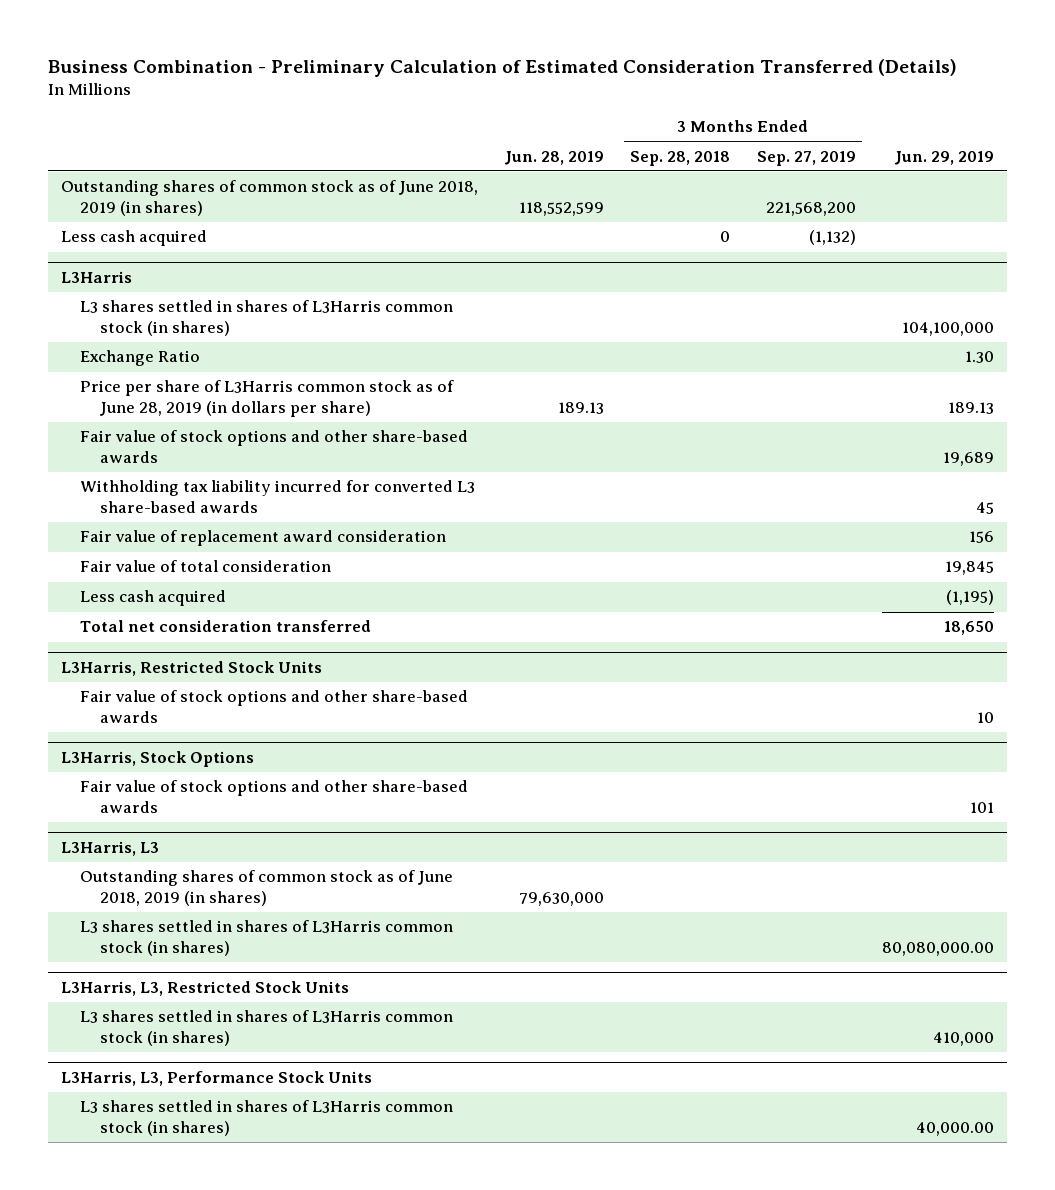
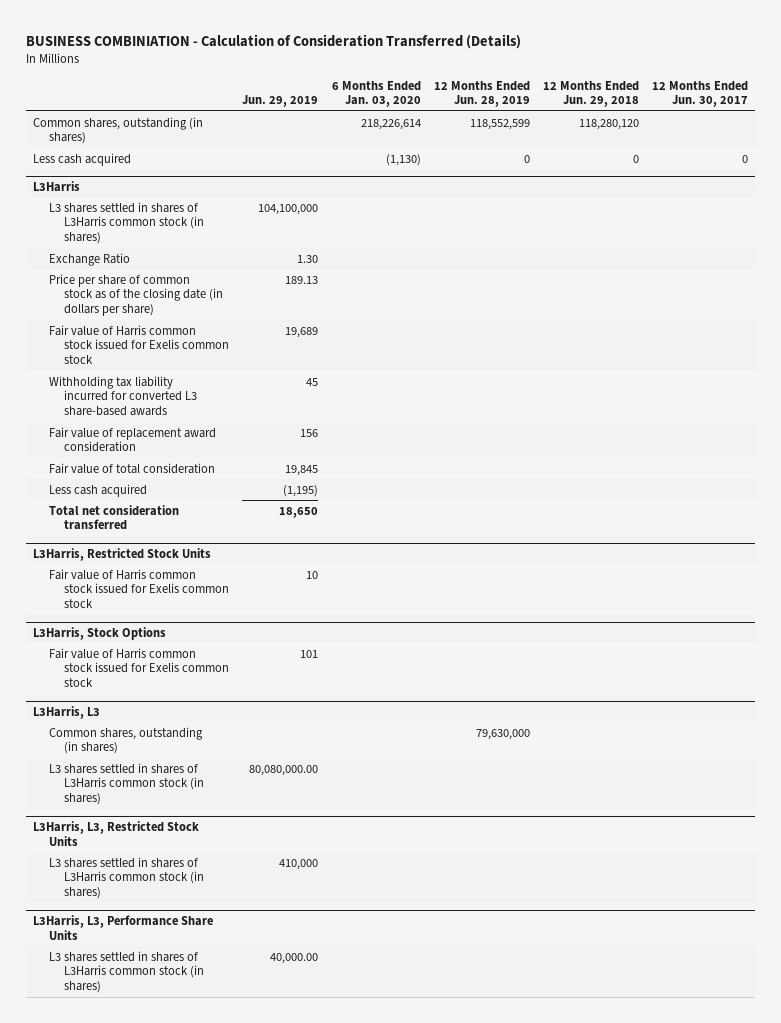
- Business Combination - Preliminary Calculation of Estimated Consideration Transferred (Details)
+ BUSINESS COMBINIATION - Calculation of Consideration Transferred (Details)
- | Jun. 28, 2019 | 3 Months Ended Sep. 28, 2018 | 3 Months Ended Sep. 27, 2019 | Jun. 29, 2019
+ | Jun. 29, 2019 | 6 Months Ended Jan. 03, 2020 | 12 Months Ended Jun. 28, 2019 | 12 Months Ended Jun. 29, 2018 | 12 Months Ended Jun. 30, 2017
- Outstanding shares of common stock as of June 2018, 2019 (in shares) | 118,552,599 | | 221,568,200 |
+ Common shares, outstanding (in shares) | | 218,226,614 | 118,552,599 | 118,280,120 |
@ L3Harris
- Price per share of L3Harris common stock as of June 28, 2019 (in dollars per share) | 189.13 | | | 189.13
- Fair value of stock options and other share-based awards | | | | 19,689
+ Price per share of common stock as of the closing date (in dollars per share) | 189.13 | | | |
+ Fair value of Harris common stock issued for Exelis common stock | 19,689 | | | |
@ L3Harris, Restricted Stock Units
- Fair value of stock options and other share-based awards | | | | 10
+ Fair value of Harris common stock issued for Exelis common stock | 10 | | | |
@ L3Harris, Stock Options
- Fair value of stock options and other share-based awards | | | | 101
+ Fair value of Harris common stock issued for Exelis common stock | 101 | | | |
@ L3Harris, L3
- Outstanding shares of common stock as of June 2018, 2019 (in shares) | 79,630,000 | | |
+ Common shares, outstanding (in shares) | | | 79,630,000 | |
- L3Harris, L3, Performance Stock Units
+ L3Harris, L3, Performance Share Units

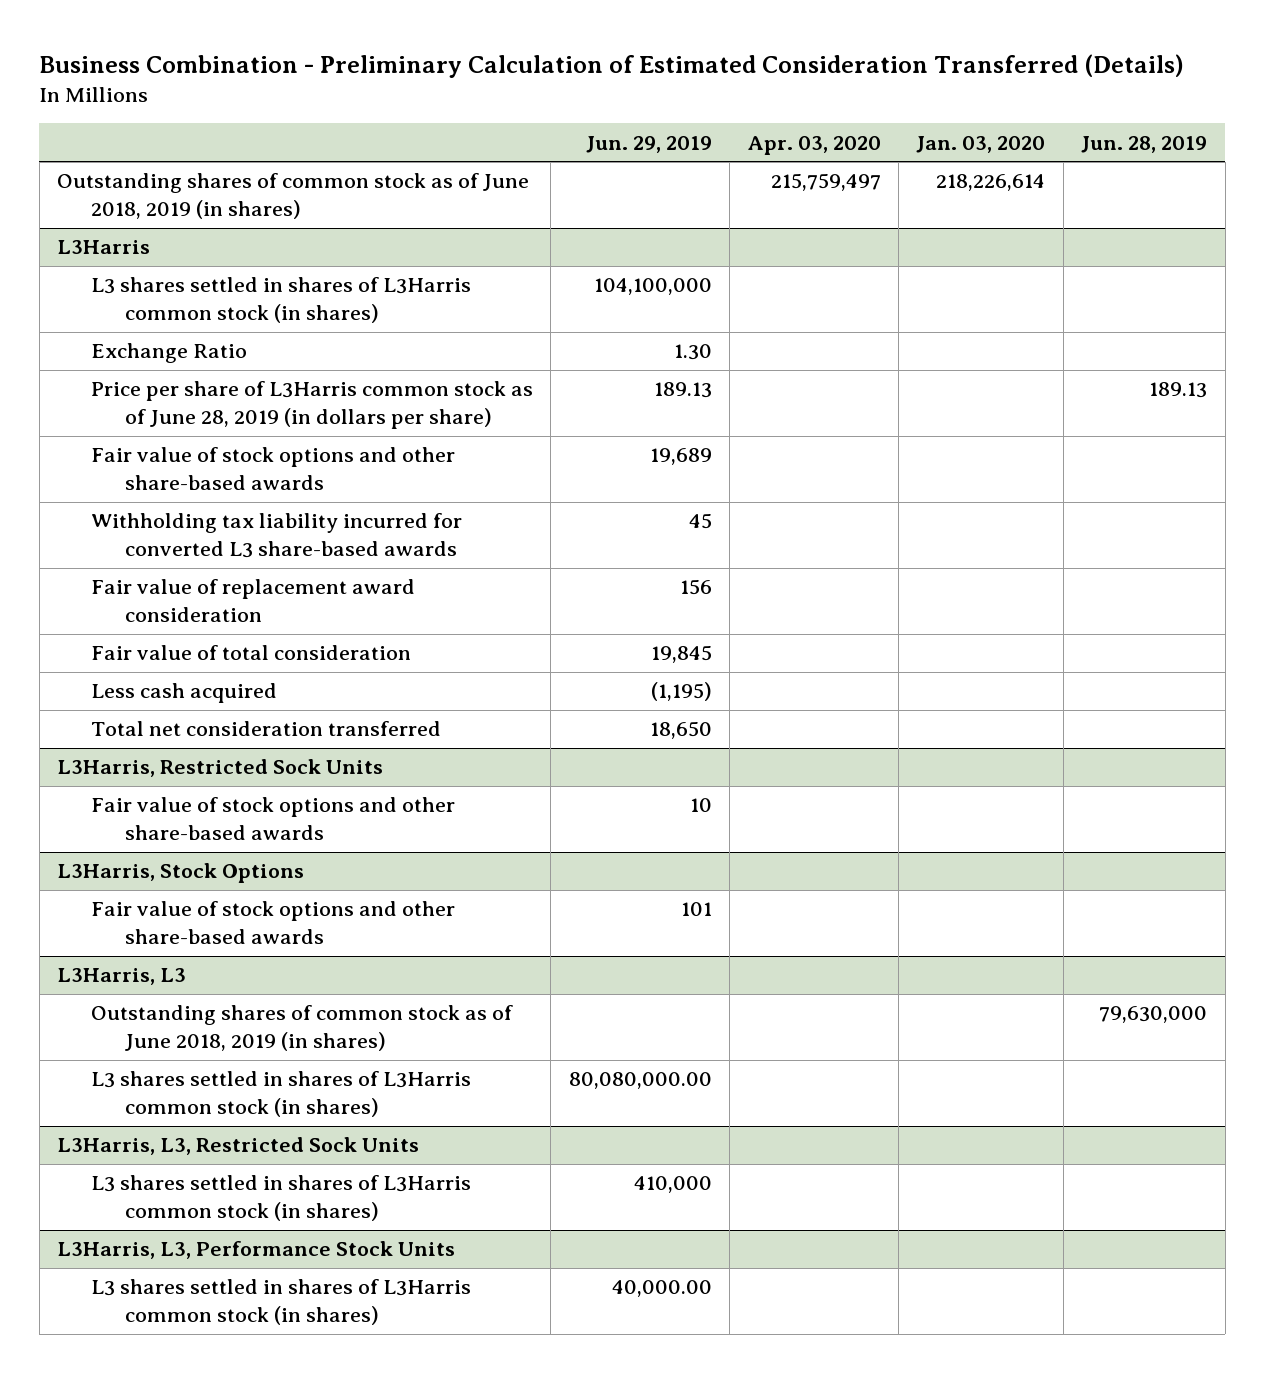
- BUSINESS COMBINIATION - Calculation of Consideration Transferred (Details)
+ Business Combination - Preliminary Calculation of Estimated Consideration Transferred (Details)
- | Jun. 29, 2019 | 6 Months Ended Jan. 03, 2020 | 12 Months Ended Jun. 28, 2019 | 12 Months Ended Jun. 29, 2018 | 12 Months Ended Jun. 30, 2017
+ | Jun. 29, 2019 | Apr. 03, 2020 | Jan. 03, 2020 | Jun. 28, 2019
- Common shares, outstanding (in shares) | | 218,226,614 | 118,552,599 | 118,280,120 |
- Less cash acquired | | (1,130) | 0 | 0 | 0
+ Outstanding shares of common stock as of June 2018, 2019 (in shares) | | 215,759,497 | 218,226,614 |
@ L3Harris
- Price per share of common stock as of the closing date (in dollars per share) | 189.13 | | | |
- Fair value of Harris common stock issued for Exelis common stock | 19,689 | | | |
+ Price per share of L3Harris common stock as of June 28, 2019 (in dollars per share) | 189.13 | | | 189.13
+ Fair value of stock options and other share-based awards | 19,689 | | |
- L3Harris, Restricted Stock Units
- Fair value of Harris common stock issued for Exelis common stock | 10 | | | |
+ L3Harris, Restricted Sock Units
+ Fair value of stock options and other share-based awards | 10 | | |
@ L3Harris, Stock Options
- Fair value of Harris common stock issued for Exelis common stock | 101 | | | |
+ Fair value of stock options and other share-based awards | 101 | | |
@ L3Harris, L3
- Common shares, outstanding (in shares) | | | 79,630,000 | |
+ Outstanding shares of common stock as of June 2018, 2019 (in shares) | | | | 79,630,000
- L3Harris, L3, Restricted Stock Units
+ L3Harris, L3, Restricted Sock Units
- L3Harris, L3, Performance Share Units
+ L3Harris, L3, Performance Stock Units

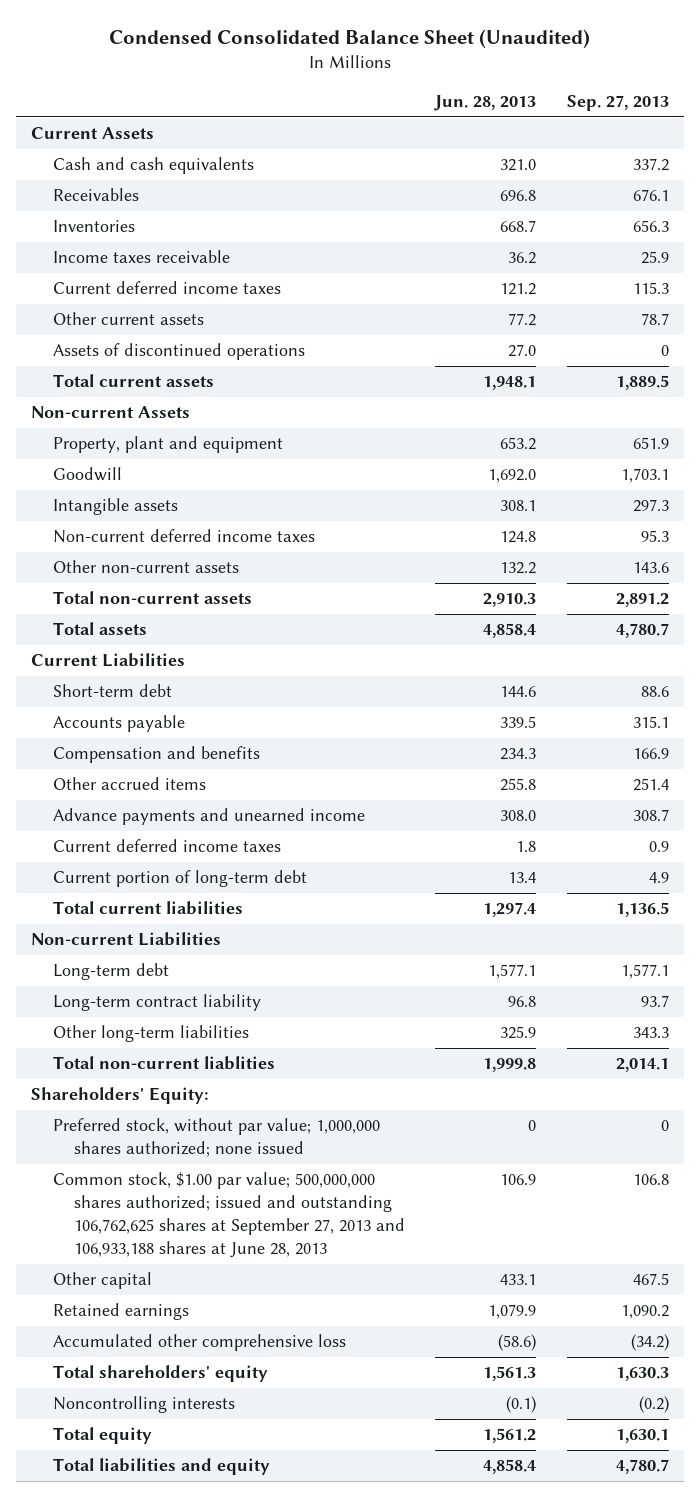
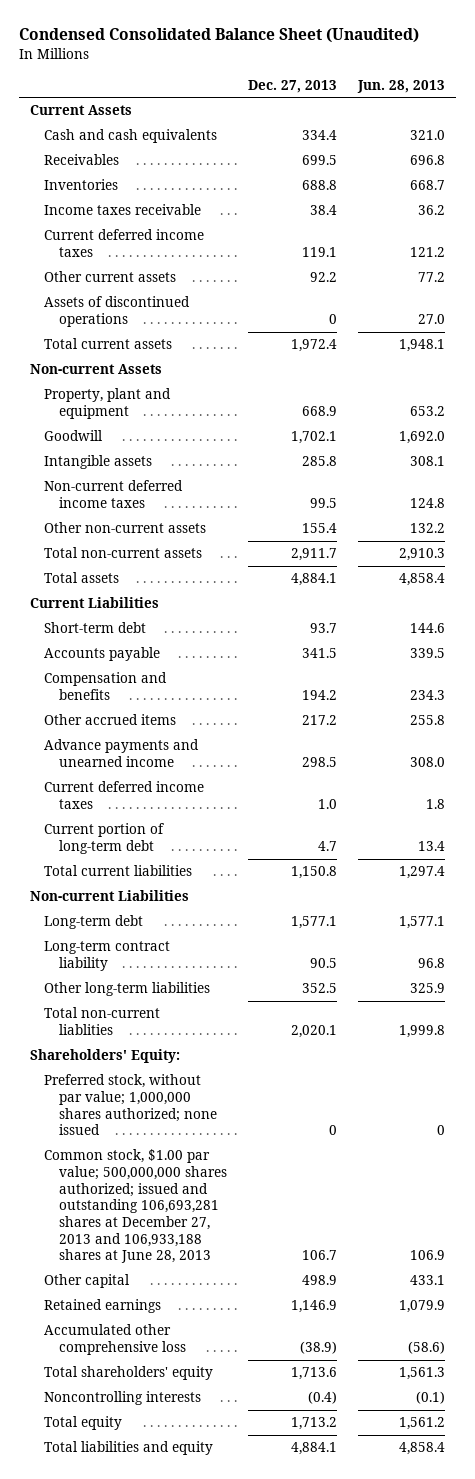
- | Jun. 28, 2013 | Sep. 27, 2013
+ | Dec. 27, 2013 | Jun. 28, 2013
- Common stock, $1.00 par value; 500,000,000 shares authorized; issued and outstanding 106,762,625 shares at September 27, 2013 and 106,933,188 shares at June 28, 2013 | 106.9 | 106.8
+ Common stock, $1.00 par value; 500,000,000 shares authorized; issued and outstanding 106,693,281 shares at December 27, 2013 and 106,933,188 shares at June 28, 2013 | 106.7 | 106.9

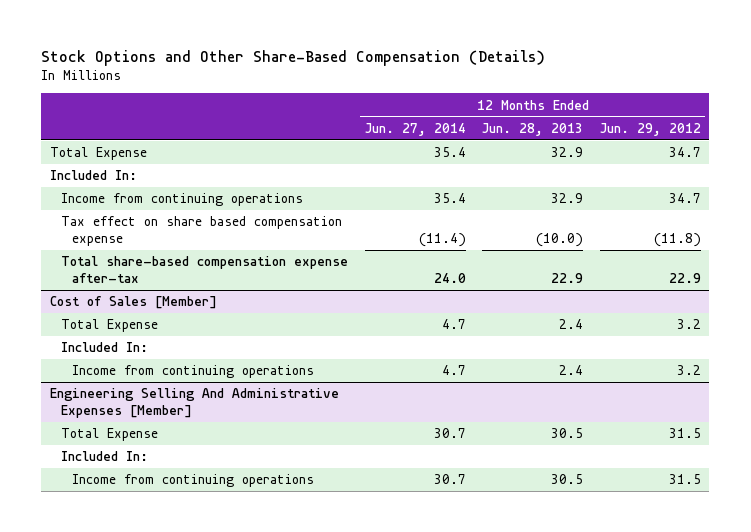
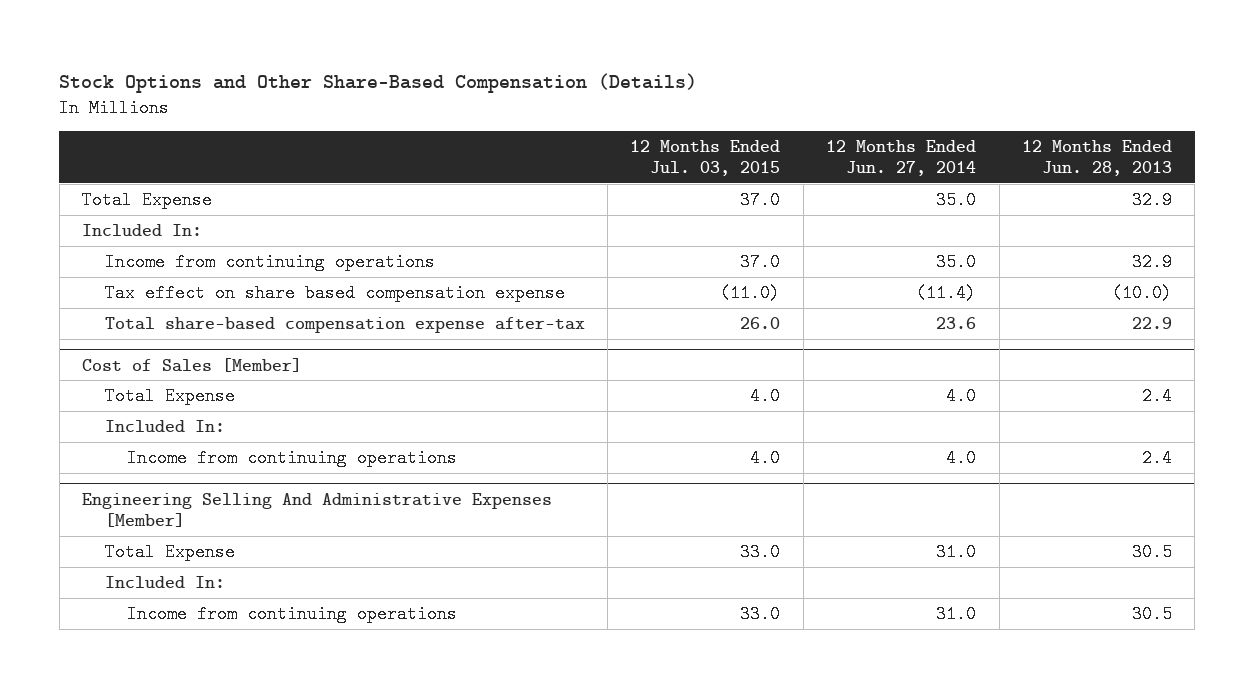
- | 12 Months Ended Jun. 27, 2014 | 12 Months Ended Jun. 28, 2013 | 12 Months Ended Jun. 29, 2012
+ | 12 Months Ended Jul. 03, 2015 | 12 Months Ended Jun. 27, 2014 | 12 Months Ended Jun. 28, 2013
- Total Expense | 35.4 | 32.9 | 34.7
+ Total Expense | 37.0 | 35.0 | 32.9
- Income from continuing operations | 35.4 | 32.9 | 34.7
+ Income from continuing operations | 37.0 | 35.0 | 32.9
- Total share-based compensation expense after-tax | 24.0 | 22.9 | 22.9
+ Total share-based compensation expense after-tax | 26.0 | 23.6 | 22.9
@ Cost of Sales [Member]
- Total Expense | 4.7 | 2.4 | 3.2
+ Total Expense | 4.0 | 4.0 | 2.4
- Income from continuing operations | 4.7 | 2.4 | 3.2
+ Income from continuing operations | 4.0 | 4.0 | 2.4
@ Engineering Selling And Administrative Expenses [Member]
- Total Expense | 30.7 | 30.5 | 31.5
+ Total Expense | 33.0 | 31.0 | 30.5
- Income from continuing operations | 30.7 | 30.5 | 31.5
+ Income from continuing operations | 33.0 | 31.0 | 30.5

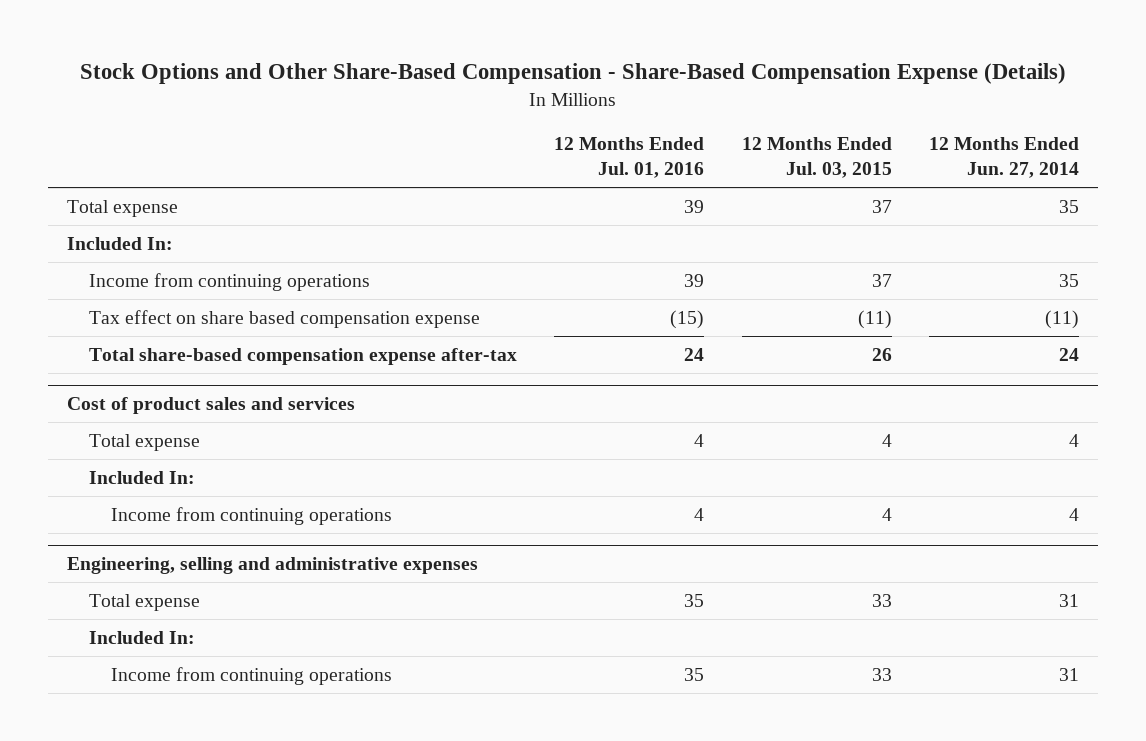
- Stock Options and Other Share-Based Compensation (Details)
+ Stock Options and Other Share-Based Compensation - Share-Based Compensation Expense (Details)
- | 12 Months Ended Jul. 03, 2015 | 12 Months Ended Jun. 27, 2014 | 12 Months Ended Jun. 28, 2013
+ | 12 Months Ended Jul. 01, 2016 | 12 Months Ended Jul. 03, 2015 | 12 Months Ended Jun. 27, 2014
- Total Expense | 37.0 | 35.0 | 32.9
+ Total expense | 39 | 37 | 35
- Income from continuing operations | 37.0 | 35.0 | 32.9
- Tax effect on share based compensation expense | (11.0) | (11.4) | (10.0)
- Total share-based compensation expense after-tax | 26.0 | 23.6 | 22.9
- Cost of Sales [Member]
- Total Expense | 4.0 | 4.0 | 2.4
+ Income from continuing operations | 39 | 37 | 35
+ Tax effect on share based compensation expense | (15) | (11) | (11)
+ Total share-based compensation expense after-tax | 24 | 26 | 24
+ Cost of product sales and services
+ Total expense | 4 | 4 | 4
- Income from continuing operations | 4.0 | 4.0 | 2.4
- Engineering Selling And Administrative Expenses [Member]
- Total Expense | 33.0 | 31.0 | 30.5
+ Income from continuing operations | 4 | 4 | 4
+ Engineering, selling and administrative expenses
+ Total expense | 35 | 33 | 31
- Income from continuing operations | 33.0 | 31.0 | 30.5
+ Income from continuing operations | 35 | 33 | 31

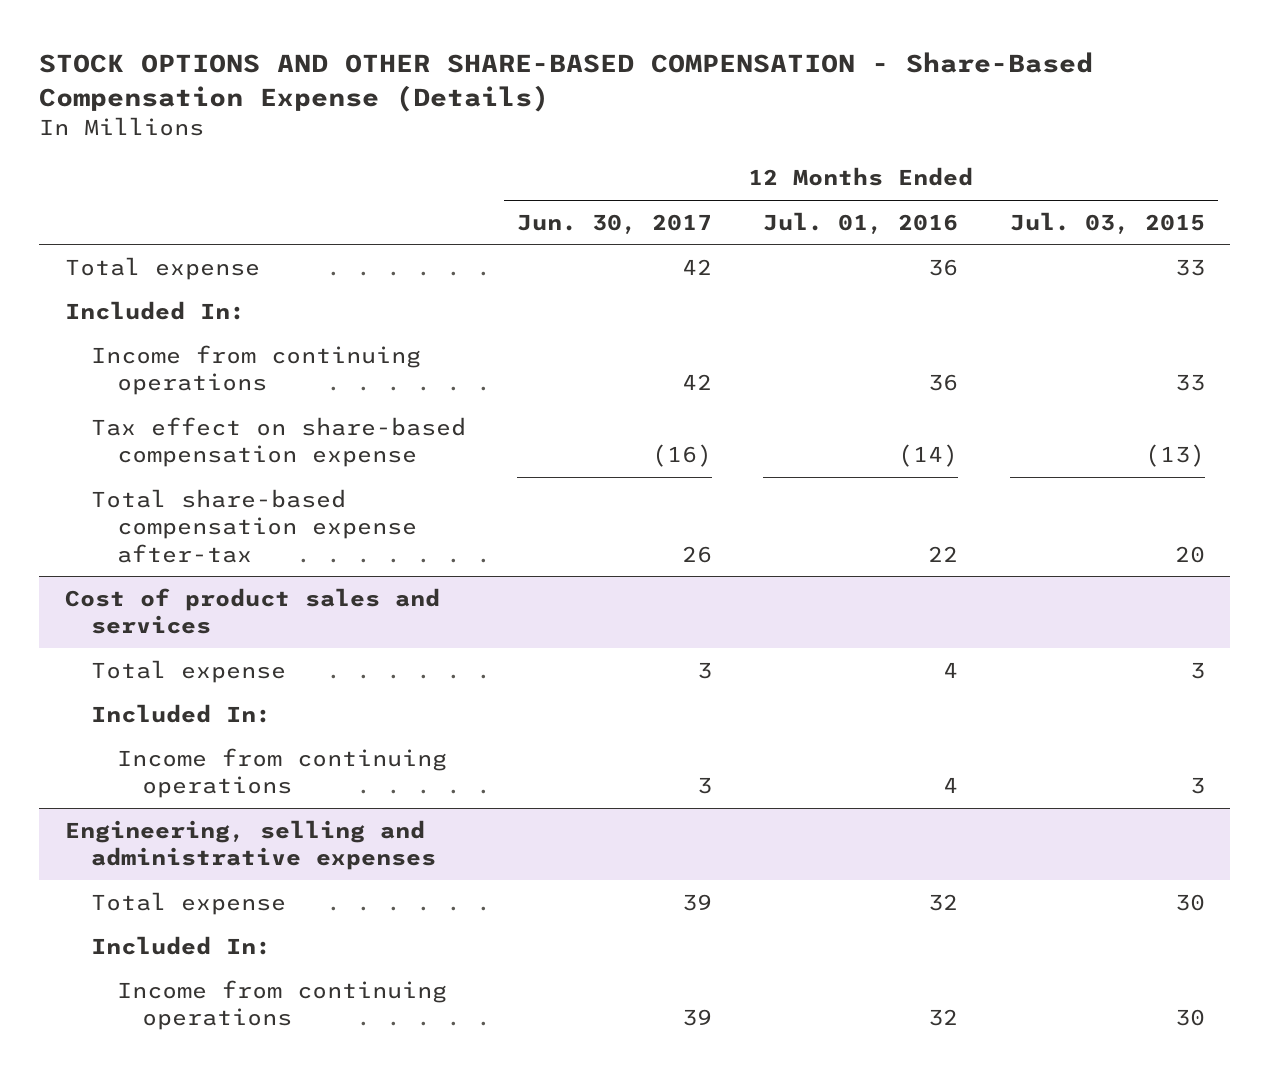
- Stock Options and Other Share-Based Compensation - Share-Based Compensation Expense (Details)
+ STOCK OPTIONS AND OTHER SHARE-BASED COMPENSATION - Share-Based Compensation Expense (Details)
- | 12 Months Ended Jul. 01, 2016 | 12 Months Ended Jul. 03, 2015 | 12 Months Ended Jun. 27, 2014
+ | 12 Months Ended Jun. 30, 2017 | 12 Months Ended Jul. 01, 2016 | 12 Months Ended Jul. 03, 2015
- Total expense | 39 | 37 | 35
+ Total expense | 42 | 36 | 33
- Income from continuing operations | 39 | 37 | 35
- Tax effect on share based compensation expense | (15) | (11) | (11)
- Total share-based compensation expense after-tax | 24 | 26 | 24
+ Income from continuing operations | 42 | 36 | 33
+ Tax effect on share-based compensation expense | (16) | (14) | (13)
+ Total share-based compensation expense after-tax | 26 | 22 | 20
@ Cost of product sales and services
- Total expense | 4 | 4 | 4
+ Total expense | 3 | 4 | 3
- Income from continuing operations | 4 | 4 | 4
+ Income from continuing operations | 3 | 4 | 3
@ Engineering, selling and administrative expenses
- Total expense | 35 | 33 | 31
+ Total expense | 39 | 32 | 30
- Income from continuing operations | 35 | 33 | 31
+ Income from continuing operations | 39 | 32 | 30

